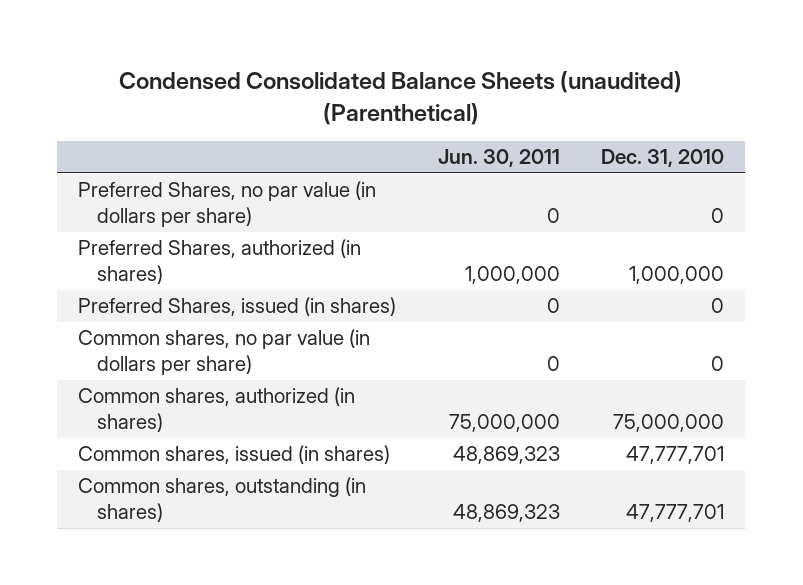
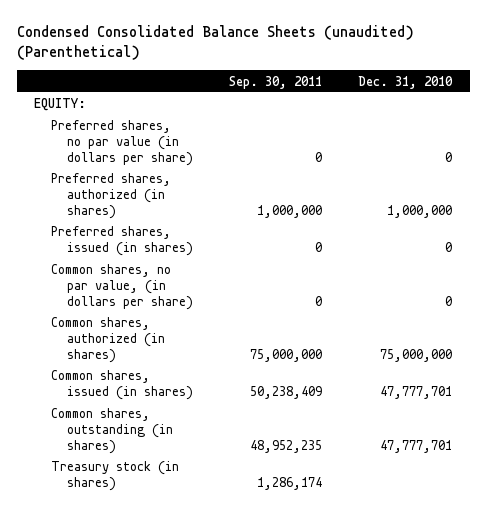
- | Jun. 30, 2011 | Dec. 31, 2010
+ | Sep. 30, 2011 | Dec. 31, 2010
- Preferred Shares, no par value (in dollars per share) | 0 | 0
- Preferred Shares, authorized (in shares) | 1,000,000 | 1,000,000
- Preferred Shares, issued (in shares) | 0 | 0
- Common shares, no par value (in dollars per share) | 0 | 0
+ EQUITY:
+ Preferred shares, no par value (in dollars per share) | 0 | 0
+ Preferred shares, authorized (in shares) | 1,000,000 | 1,000,000
+ Preferred shares, issued (in shares) | 0 | 0
+ Common shares, no par value, (in dollars per share) | 0 | 0
+ Treasury stock (in shares) | 1,286,174 |

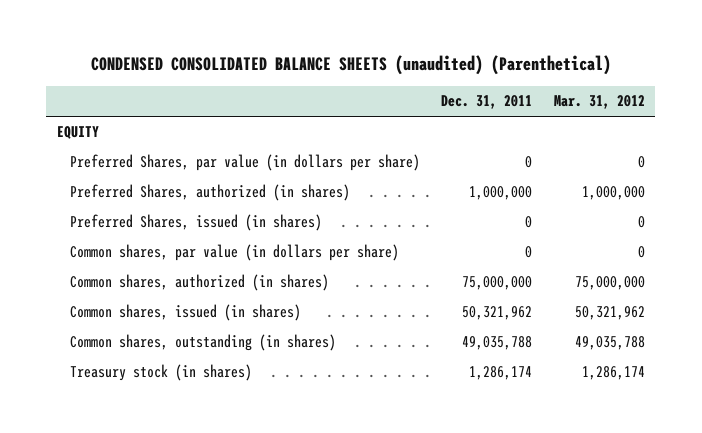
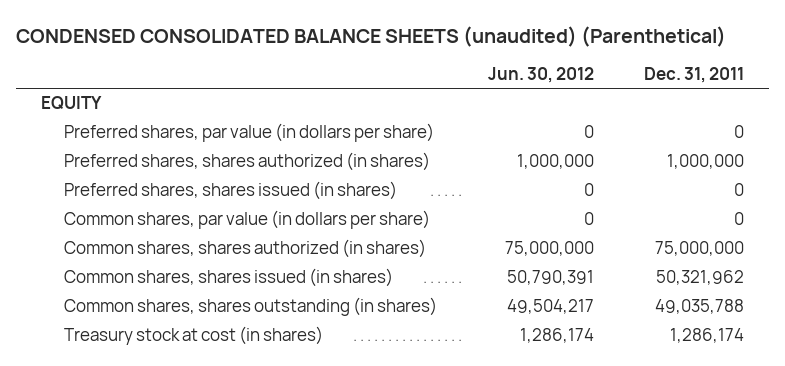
- | Dec. 31, 2011 | Mar. 31, 2012
+ | Jun. 30, 2012 | Dec. 31, 2011
- Preferred Shares, par value (in dollars per share) | 0 | 0
- Preferred Shares, authorized (in shares) | 1,000,000 | 1,000,000
- Preferred Shares, issued (in shares) | 0 | 0
+ Preferred shares, par value (in dollars per share) | 0 | 0
+ Preferred shares, shares authorized (in shares) | 1,000,000 | 1,000,000
+ Preferred shares, shares issued (in shares) | 0 | 0
- Common shares, authorized (in shares) | 75,000,000 | 75,000,000
- Common shares, issued (in shares) | 50,321,962 | 50,321,962
- Common shares, outstanding (in shares) | 49,035,788 | 49,035,788
- Treasury stock (in shares) | 1,286,174 | 1,286,174
+ Common shares, shares authorized (in shares) | 75,000,000 | 75,000,000
+ Common shares, shares issued (in shares) | 50,790,391 | 50,321,962
+ Common shares, shares outstanding (in shares) | 49,504,217 | 49,035,788
+ Treasury stock at cost (in shares) | 1,286,174 | 1,286,174

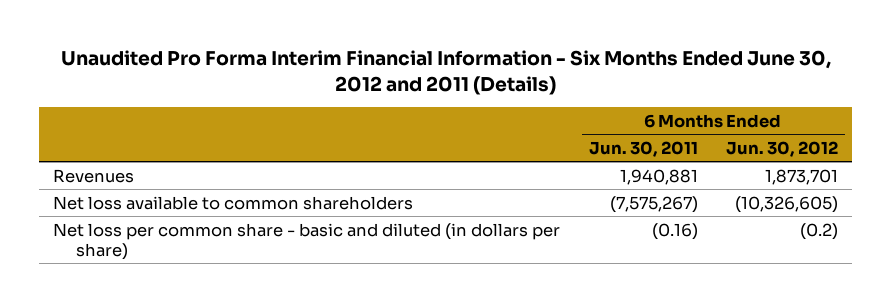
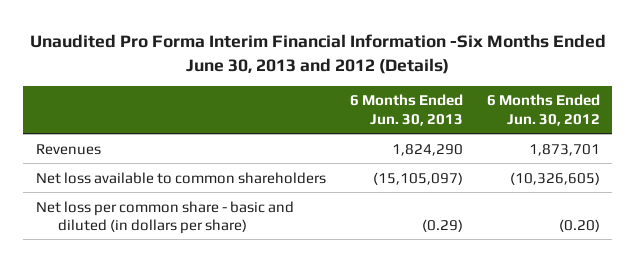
- Unaudited Pro Forma Interim Financial Information - Six Months Ended June 30, 2012 and 2011 (Details)
+ Unaudited Pro Forma Interim Financial Information -Six Months Ended June 30, 2013 and 2012 (Details)
- | 6 Months Ended Jun. 30, 2011 | 6 Months Ended Jun. 30, 2012
+ | 6 Months Ended Jun. 30, 2013 | 6 Months Ended Jun. 30, 2012
- Net loss per common share - basic and diluted (in dollars per share) | (0.16) | (0.2)
+ Net loss per common share - basic and diluted (in dollars per share) | (0.29) | (0.20)

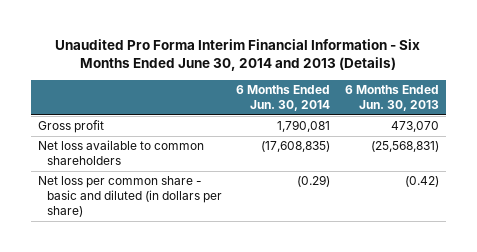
- Unaudited Pro Forma Interim Financial Information -Six Months Ended June 30, 2013 and 2012 (Details)
+ Unaudited Pro Forma Interim Financial Information - Six Months Ended June 30, 2014 and 2013 (Details)
- | 6 Months Ended Jun. 30, 2013 | 6 Months Ended Jun. 30, 2012
+ | 6 Months Ended Jun. 30, 2014 | 6 Months Ended Jun. 30, 2013
- Revenues | 1,824,290 | 1,873,701
- Net loss available to common shareholders | (15,105,097) | (10,326,605)
- Net loss per common share - basic and diluted (in dollars per share) | (0.29) | (0.20)
+ Gross profit | 1,790,081 | 473,070
+ Net loss available to common shareholders | (17,608,835) | (25,568,831)
+ Net loss per common share - basic and diluted (in dollars per share) | (0.29) | (0.42)

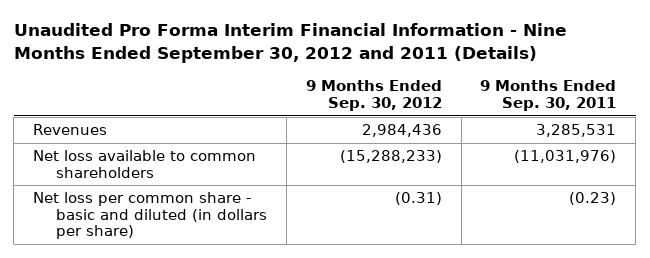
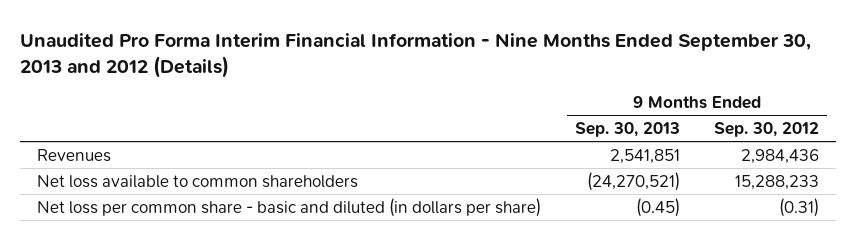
- Unaudited Pro Forma Interim Financial Information - Nine Months Ended September 30, 2012 and 2011 (Details)
+ Unaudited Pro Forma Interim Financial Information - Nine Months Ended September 30, 2013 and 2012 (Details)
- | 9 Months Ended Sep. 30, 2012 | 9 Months Ended Sep. 30, 2011
+ | 9 Months Ended Sep. 30, 2013 | 9 Months Ended Sep. 30, 2012
- Net loss available to common shareholders | (15,288,233) | (11,031,976)
+ Net loss available to common shareholders | (24,270,521) | 15,288,233

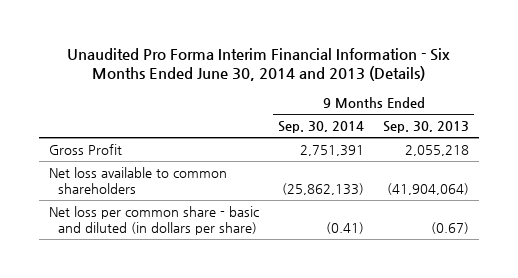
- Unaudited Pro Forma Interim Financial Information - Nine Months Ended September 30, 2013 and 2012 (Details)
+ Unaudited Pro Forma Interim Financial Information - Six Months Ended June 30, 2014 and 2013 (Details)
- | 9 Months Ended Sep. 30, 2013 | 9 Months Ended Sep. 30, 2012
+ | 9 Months Ended Sep. 30, 2014 | 9 Months Ended Sep. 30, 2013
- Revenues | 2,541,851 | 2,984,436
- Net loss available to common shareholders | (24,270,521) | 15,288,233
- Net loss per common share - basic and diluted (in dollars per share) | (0.45) | (0.31)
+ Gross Profit | 2,751,391 | 2,055,218
+ Net loss available to common shareholders | (25,862,133) | (41,904,064)
+ Net loss per common share - basic and diluted (in dollars per share) | (0.41) | (0.67)

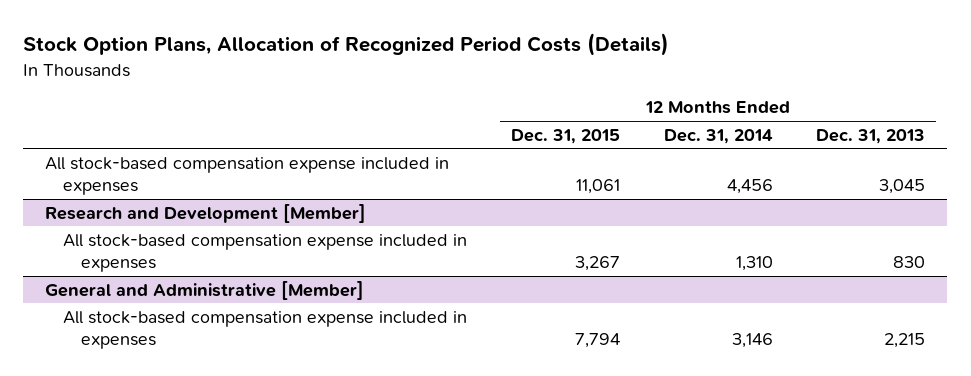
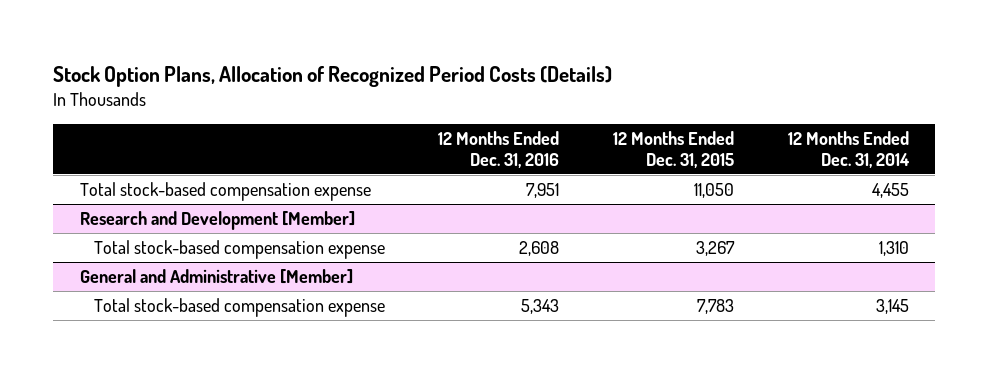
- | 12 Months Ended Dec. 31, 2015 | 12 Months Ended Dec. 31, 2014 | 12 Months Ended Dec. 31, 2013
+ | 12 Months Ended Dec. 31, 2016 | 12 Months Ended Dec. 31, 2015 | 12 Months Ended Dec. 31, 2014
- All stock-based compensation expense included in expenses | 11,061 | 4,456 | 3,045
+ Total stock-based compensation expense | 7,951 | 11,050 | 4,455
@ Research and Development [Member]
- All stock-based compensation expense included in expenses | 3,267 | 1,310 | 830
+ Total stock-based compensation expense | 2,608 | 3,267 | 1,310
@ General and Administrative [Member]
- All stock-based compensation expense included in expenses | 7,794 | 3,146 | 2,215
+ Total stock-based compensation expense | 5,343 | 7,783 | 3,145

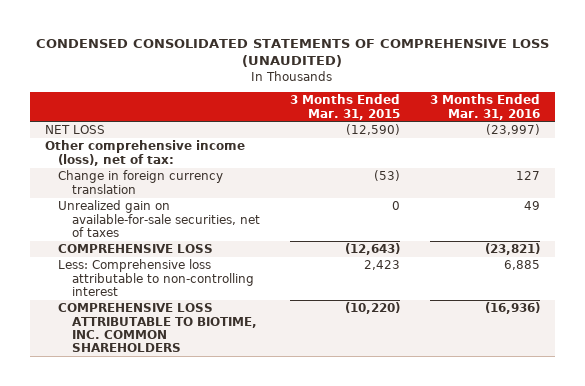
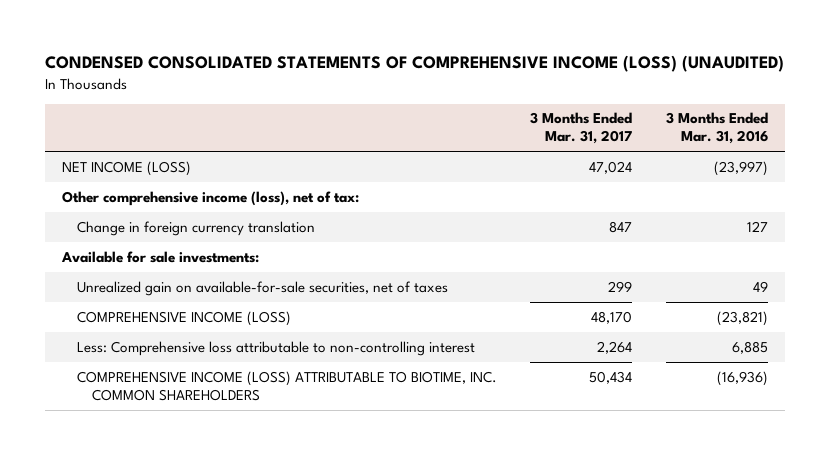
- CONDENSED CONSOLIDATED STATEMENTS OF COMPREHENSIVE LOSS (UNAUDITED)
+ CONDENSED CONSOLIDATED STATEMENTS OF COMPREHENSIVE INCOME (LOSS) (UNAUDITED)
- | 3 Months Ended Mar. 31, 2015 | 3 Months Ended Mar. 31, 2016
+ | 3 Months Ended Mar. 31, 2017 | 3 Months Ended Mar. 31, 2016
- NET LOSS | (12,590) | (23,997)
+ NET INCOME (LOSS) | 47,024 | (23,997)
+ Available for sale investments:
- COMPREHENSIVE LOSS | (12,643) | (23,821)
+ COMPREHENSIVE INCOME (LOSS) | 48,170 | (23,821)
- COMPREHENSIVE LOSS ATTRIBUTABLE TO BIOTIME, INC. COMMON SHAREHOLDERS | (10,220) | (16,936)
+ COMPREHENSIVE INCOME (LOSS) ATTRIBUTABLE TO BIOTIME, INC. COMMON SHAREHOLDERS | 50,434 | (16,936)

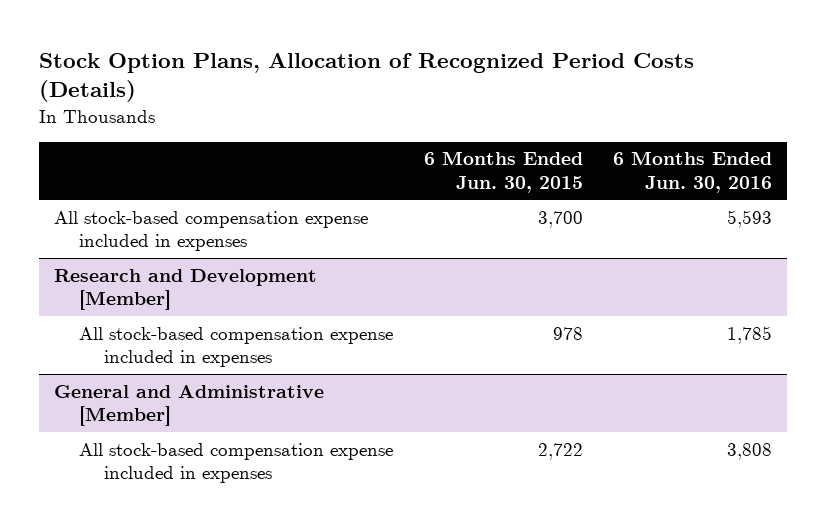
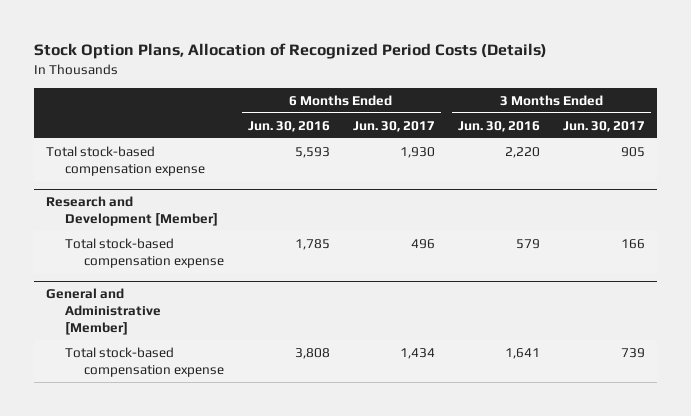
- | 6 Months Ended Jun. 30, 2015 | 6 Months Ended Jun. 30, 2016
+ | 6 Months Ended Jun. 30, 2016 | 6 Months Ended Jun. 30, 2017 | 3 Months Ended Jun. 30, 2016 | 3 Months Ended Jun. 30, 2017
- All stock-based compensation expense included in expenses | 3,700 | 5,593
+ Total stock-based compensation expense | 5,593 | 1,930 | 2,220 | 905
@ Research and Development [Member]
- All stock-based compensation expense included in expenses | 978 | 1,785
+ Total stock-based compensation expense | 1,785 | 496 | 579 | 166
@ General and Administrative [Member]
- All stock-based compensation expense included in expenses | 2,722 | 3,808
+ Total stock-based compensation expense | 3,808 | 1,434 | 1,641 | 739

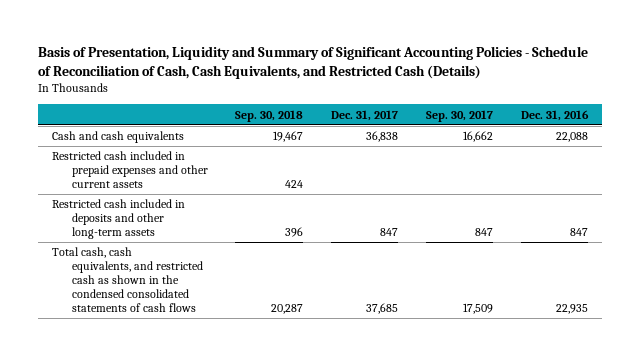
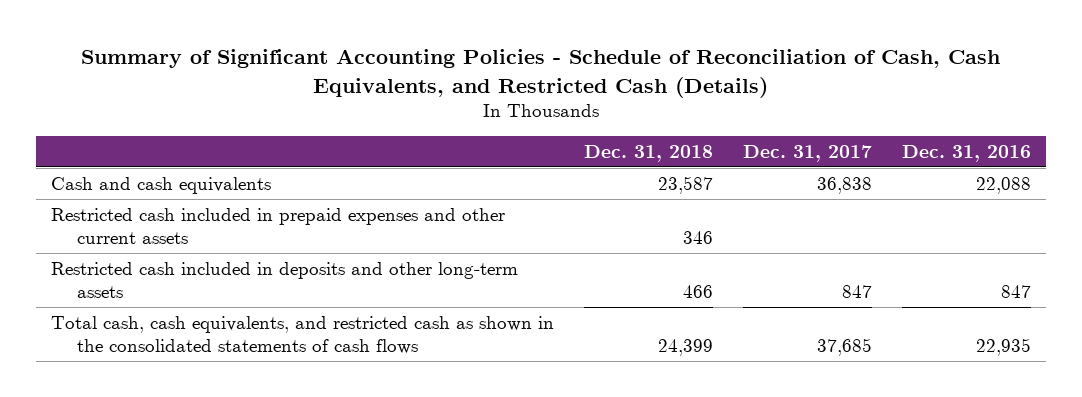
- Basis of Presentation, Liquidity and Summary of Significant Accounting Policies - Schedule of Reconciliation of Cash, Cash Equivalents, and Restricted Cash (Details)
+ Summary of Significant Accounting Policies - Schedule of Reconciliation of Cash, Cash Equivalents, and Restricted Cash (Details)
- | Sep. 30, 2018 | Dec. 31, 2017 | Sep. 30, 2017 | Dec. 31, 2016
+ | Dec. 31, 2018 | Dec. 31, 2017 | Dec. 31, 2016
- Total cash, cash equivalents, and restricted cash as shown in the condensed consolidated statements of cash flows | 20,287 | 37,685 | 17,509 | 22,935
+ Total cash, cash equivalents, and restricted cash as shown in the consolidated statements of cash flows | 24,399 | 37,685 | 22,935

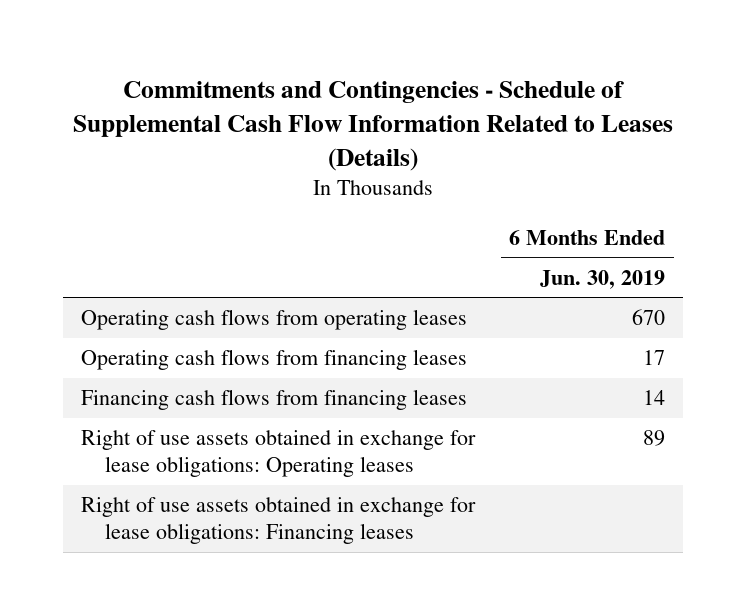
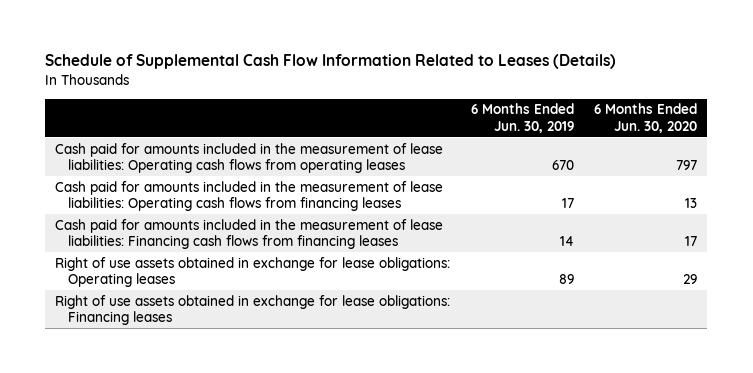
- Commitments and Contingencies - Schedule of Supplemental Cash Flow Information Related to Leases (Details)
+ Schedule of Supplemental Cash Flow Information Related to Leases (Details)
- | 6 Months Ended Jun. 30, 2019
+ | 6 Months Ended Jun. 30, 2019 | 6 Months Ended Jun. 30, 2020
- Operating cash flows from operating leases | 670
- Operating cash flows from financing leases | 17
- Financing cash flows from financing leases | 14
+ Cash paid for amounts included in the measurement of lease liabilities: Operating cash flows from operating leases | 670 | 797
+ Cash paid for amounts included in the measurement of lease liabilities: Operating cash flows from financing leases | 17 | 13
+ Cash paid for amounts included in the measurement of lease liabilities: Financing cash flows from financing leases | 14 | 17

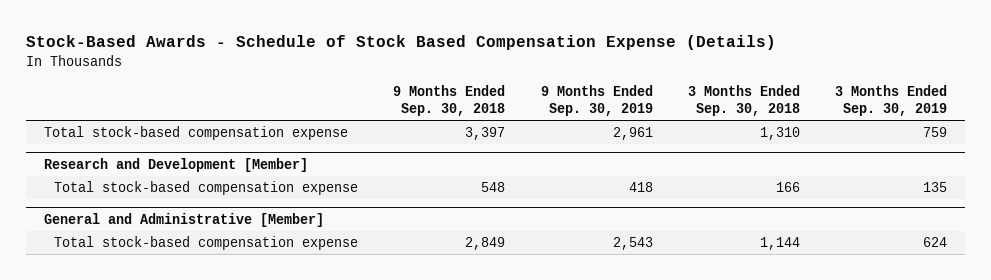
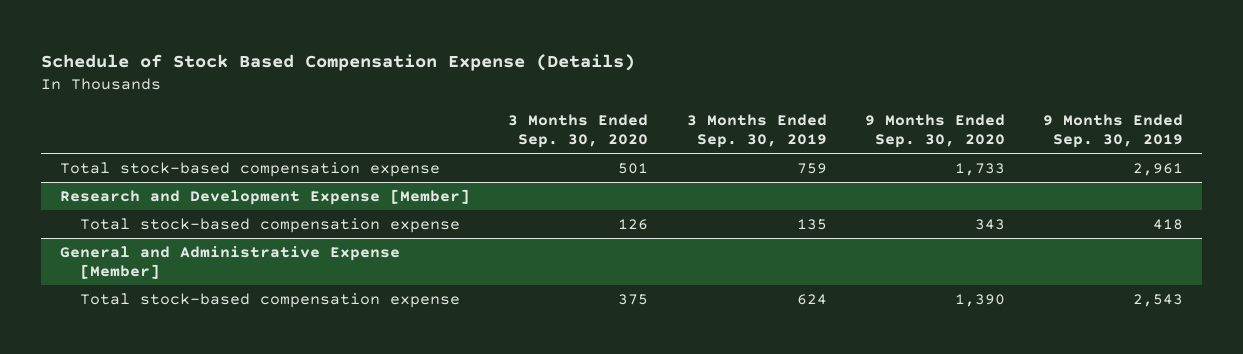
- Stock-Based Awards - Schedule of Stock Based Compensation Expense (Details)
+ Schedule of Stock Based Compensation Expense (Details)
- | 9 Months Ended Sep. 30, 2018 | 9 Months Ended Sep. 30, 2019 | 3 Months Ended Sep. 30, 2018 | 3 Months Ended Sep. 30, 2019
+ | 3 Months Ended Sep. 30, 2020 | 3 Months Ended Sep. 30, 2019 | 9 Months Ended Sep. 30, 2020 | 9 Months Ended Sep. 30, 2019
- Research and Development [Member]
+ Research and Development Expense [Member]
- General and Administrative [Member]
+ General and Administrative Expense [Member]

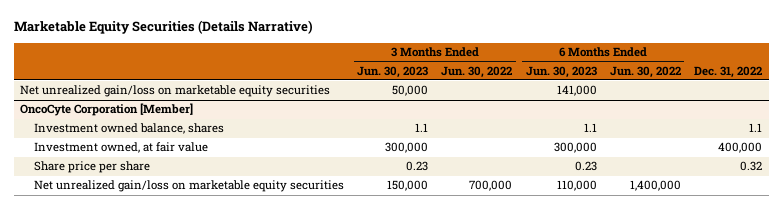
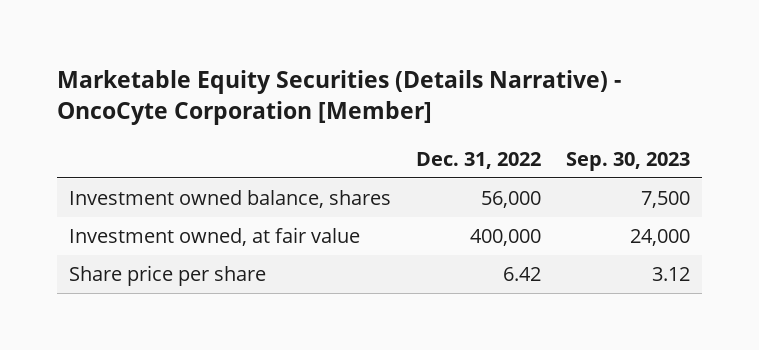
- Marketable Equity Securities (Details Narrative)
+ Marketable Equity Securities (Details Narrative) - OncoCyte Corporation [Member]
- | 3 Months Ended Jun. 30, 2023 | 3 Months Ended Jun. 30, 2022 | 6 Months Ended Jun. 30, 2023 | 6 Months Ended Jun. 30, 2022 | Dec. 31, 2022
+ | Dec. 31, 2022 | Sep. 30, 2023
- Net unrealized gain/loss on marketable equity securities | 50,000 | | 141,000 | |
- OncoCyte Corporation [Member]
- Investment owned balance, shares | 1.1 | | 1.1 | | 1.1
+ Investment owned balance, shares | 56,000 | 7,500
- Share price per share | 0.23 | | 0.23 | | 0.32
- Net unrealized gain/loss on marketable equity securities | 150,000 | 700,000 | 110,000 | 1,400,000 |
+ Share price per share | 6.42 | 3.12

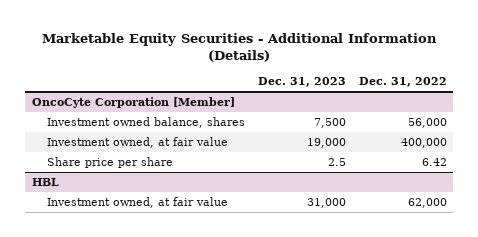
- Marketable Equity Securities (Details Narrative) - OncoCyte Corporation [Member]
+ Marketable Equity Securities - Additional Information (Details)
- | Dec. 31, 2022 | Sep. 30, 2023
+ | Dec. 31, 2023 | Dec. 31, 2022
+ OncoCyte Corporation [Member]
+ HBL
+ Investment owned, at fair value | 31,000 | 62,000

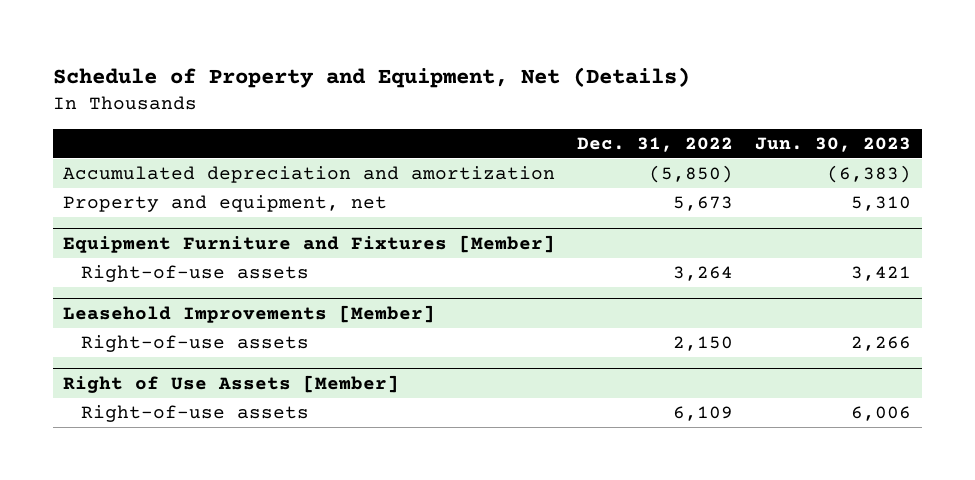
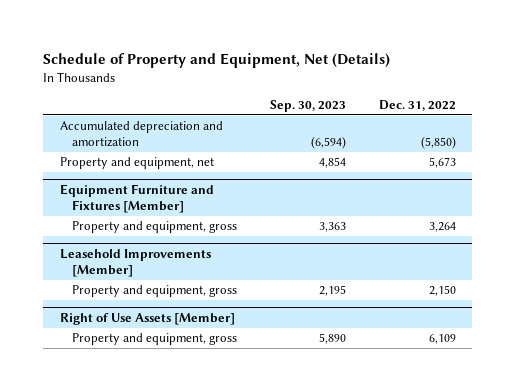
- | Dec. 31, 2022 | Jun. 30, 2023
+ | Sep. 30, 2023 | Dec. 31, 2022
@ Equipment Furniture and Fixtures [Member]
- Right-of-use assets | 3,264 | 3,421
+ Property and equipment, gross | 3,363 | 3,264
@ Leasehold Improvements [Member]
- Right-of-use assets | 2,150 | 2,266
+ Property and equipment, gross | 2,195 | 2,150
@ Right of Use Assets [Member]
- Right-of-use assets | 6,109 | 6,006
+ Property and equipment, gross | 5,890 | 6,109

